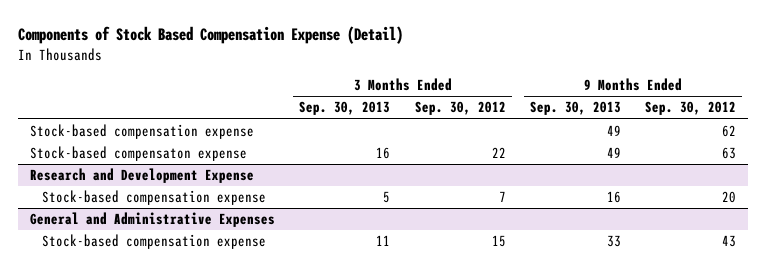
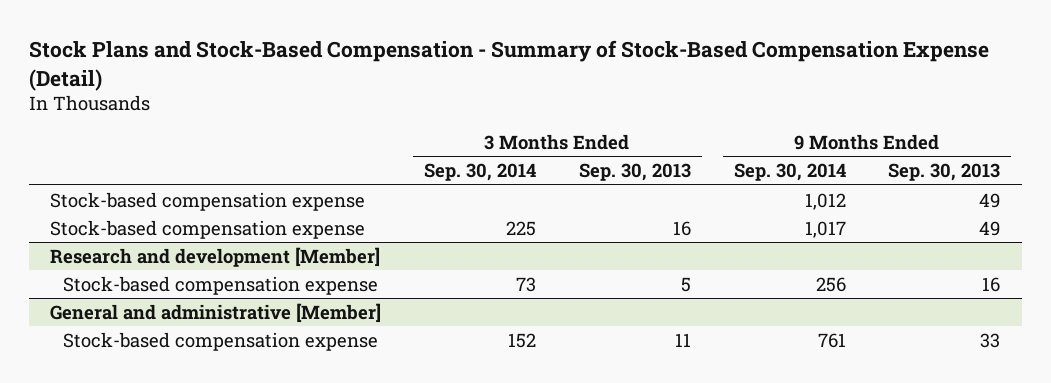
- Components of Stock Based Compensation Expense (Detail)
+ Stock Plans and Stock-Based Compensation - Summary of Stock-Based Compensation Expense (Detail)
- | 3 Months Ended Sep. 30, 2013 | 3 Months Ended Sep. 30, 2012 | 9 Months Ended Sep. 30, 2013 | 9 Months Ended Sep. 30, 2012
+ | 3 Months Ended Sep. 30, 2014 | 3 Months Ended Sep. 30, 2013 | 9 Months Ended Sep. 30, 2014 | 9 Months Ended Sep. 30, 2013
- Stock-based compensaton expense | 16 | 22 | 49 | 63
- Research and Development Expense
+ Stock-based compensation expense | 225 | 16 | 1,017 | 49
+ Research and development [Member]
- General and Administrative Expenses
+ General and administrative [Member]

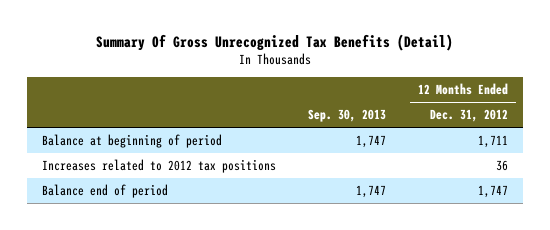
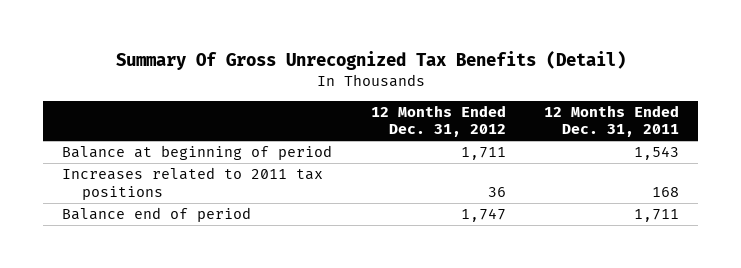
- | Sep. 30, 2013 | 12 Months Ended Dec. 31, 2012
+ | 12 Months Ended Dec. 31, 2012 | 12 Months Ended Dec. 31, 2011
- Increases related to 2012 tax positions | | 36
+ Increases related to 2011 tax positions | 36 | 168

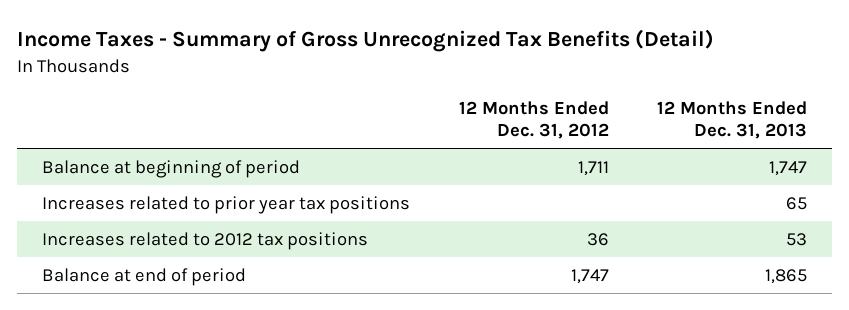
- Summary Of Gross Unrecognized Tax Benefits (Detail)
+ Income Taxes - Summary of Gross Unrecognized Tax Benefits (Detail)
- | 12 Months Ended Dec. 31, 2012 | 12 Months Ended Dec. 31, 2011
+ | 12 Months Ended Dec. 31, 2012 | 12 Months Ended Dec. 31, 2013
- Increases related to 2011 tax positions | 36 | 168
- Balance end of period | 1,747 | 1,711
+ Increases related to prior year tax positions | | 65
+ Increases related to 2012 tax positions | 36 | 53
+ Balance at end of period | 1,747 | 1,865

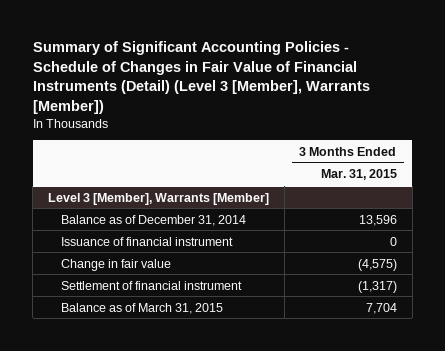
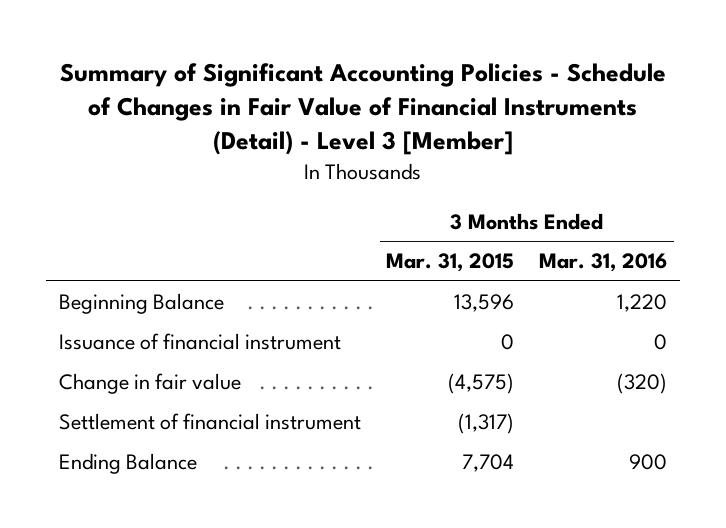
- Summary of Significant Accounting Policies - Schedule of Changes in Fair Value of Financial Instruments (Detail) (Level 3 [Member], Warrants [Member])
+ Summary of Significant Accounting Policies - Schedule of Changes in Fair Value of Financial Instruments (Detail) - Level 3 [Member]
- | 3 Months Ended Mar. 31, 2015
+ | 3 Months Ended Mar. 31, 2015 | 3 Months Ended Mar. 31, 2016
- Level 3 [Member], Warrants [Member]
- Balance as of December 31, 2014 | 13,596
+ Beginning Balance | 13,596 | 1,220
- Balance as of March 31, 2015 | 7,704
+ Ending Balance | 7,704 | 900

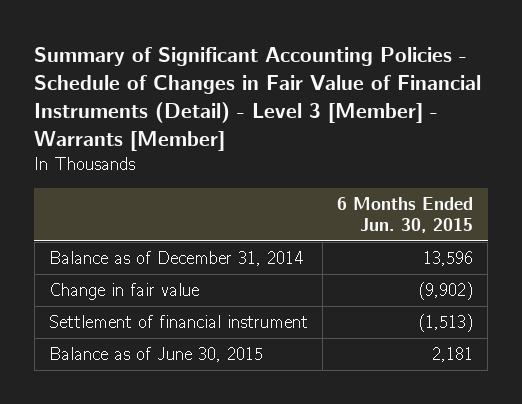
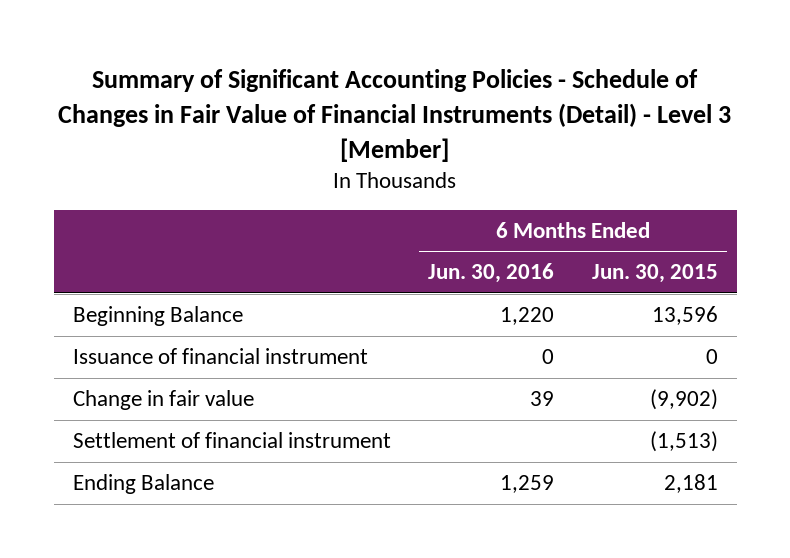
- Summary of Significant Accounting Policies - Schedule of Changes in Fair Value of Financial Instruments (Detail) - Level 3 [Member] - Warrants [Member]
+ Summary of Significant Accounting Policies - Schedule of Changes in Fair Value of Financial Instruments (Detail) - Level 3 [Member]
- | 6 Months Ended Jun. 30, 2015
+ | 6 Months Ended Jun. 30, 2016 | 6 Months Ended Jun. 30, 2015
- Balance as of December 31, 2014 | 13,596
+ Beginning Balance | 1,220 | 13,596
+ Issuance of financial instrument | 0 | 0
- Balance as of June 30, 2015 | 2,181
+ Ending Balance | 1,259 | 2,181

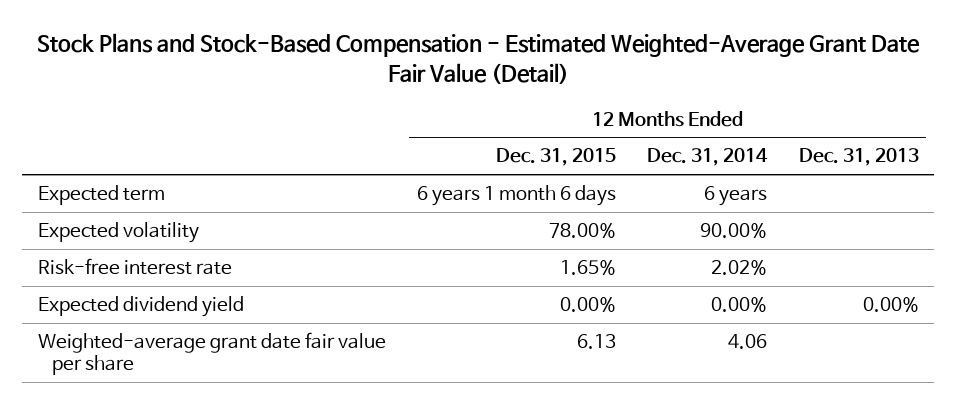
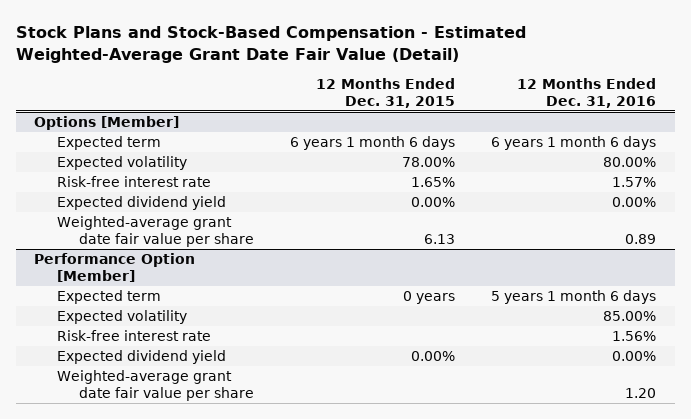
- | 12 Months Ended Dec. 31, 2015 | 12 Months Ended Dec. 31, 2014 | 12 Months Ended Dec. 31, 2013
+ | 12 Months Ended Dec. 31, 2015 | 12 Months Ended Dec. 31, 2016
+ Options [Member]
+ Performance Option [Member]
+ Expected term | 0 years | 5 years 1 month 6 days
+ Expected volatility | | 85.00%
+ Risk-free interest rate | | 1.56%
+ Expected dividend yield | 0.00% | 0.00%
+ Weighted-average grant date fair value per share | | 1.20

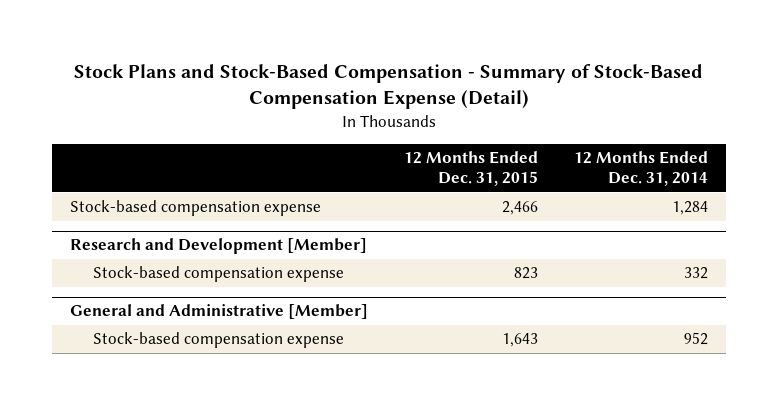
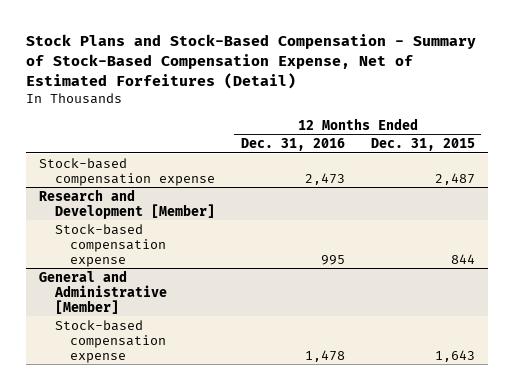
- Stock Plans and Stock-Based Compensation - Summary of Stock-Based Compensation Expense (Detail)
+ Stock Plans and Stock-Based Compensation - Summary of Stock-Based Compensation Expense, Net of Estimated Forfeitures (Detail)
- | 12 Months Ended Dec. 31, 2015 | 12 Months Ended Dec. 31, 2014
+ | 12 Months Ended Dec. 31, 2016 | 12 Months Ended Dec. 31, 2015
- Stock-based compensation expense | 2,466 | 1,284
+ Stock-based compensation expense | 2,473 | 2,487
@ Research and Development [Member]
- Stock-based compensation expense | 823 | 332
+ Stock-based compensation expense | 995 | 844

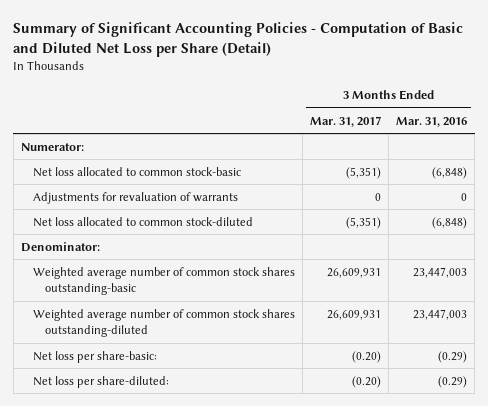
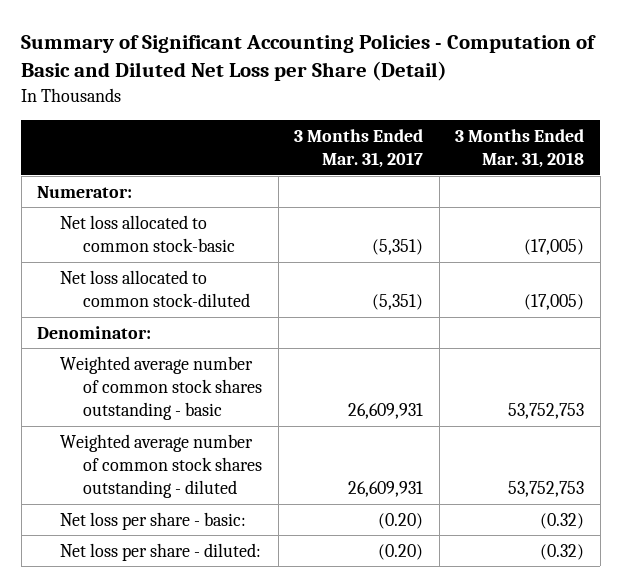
- | 3 Months Ended Mar. 31, 2017 | 3 Months Ended Mar. 31, 2016
+ | 3 Months Ended Mar. 31, 2017 | 3 Months Ended Mar. 31, 2018
- Adjustments for revaluation of warrants | 0 | 0
- Weighted average number of common stock shares outstanding-basic | 26,609,931 | 23,447,003
- Weighted average number of common stock shares outstanding-diluted | 26,609,931 | 23,447,003
- Net loss per share-basic: | (0.20) | (0.29)
- Net loss per share-diluted: | (0.20) | (0.29)
+ Weighted average number of common stock shares outstanding - basic | 26,609,931 | 53,752,753
+ Weighted average number of common stock shares outstanding - diluted | 26,609,931 | 53,752,753
+ Net loss per share - basic: | (0.20) | (0.32)
+ Net loss per share - diluted: | (0.20) | (0.32)

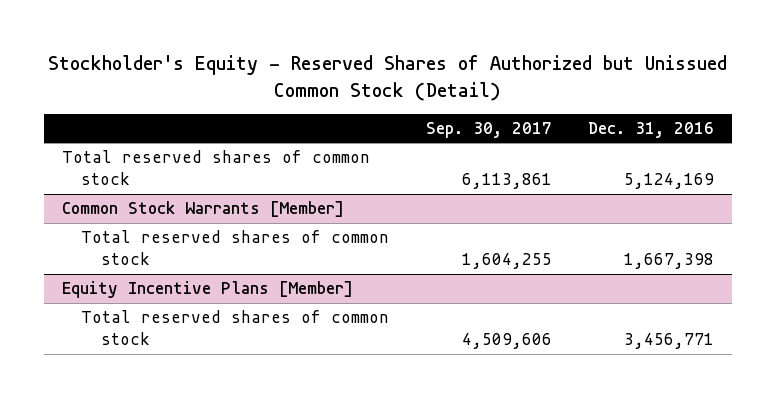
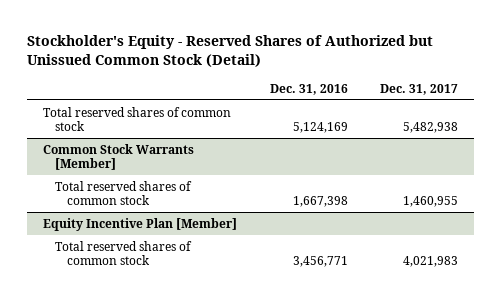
- | Sep. 30, 2017 | Dec. 31, 2016
+ | Dec. 31, 2016 | Dec. 31, 2017
- Equity Incentive Plans [Member]
+ Equity Incentive Plan [Member]

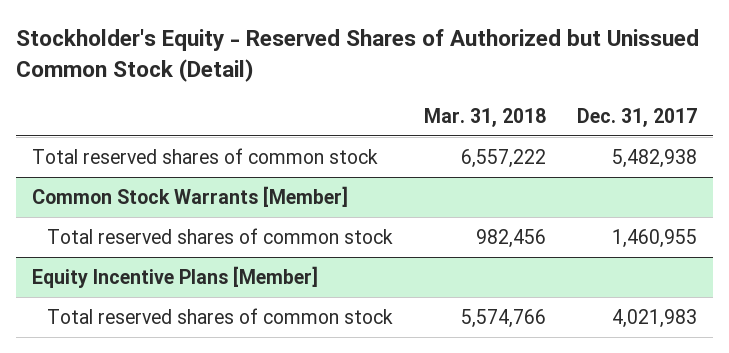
- | Dec. 31, 2016 | Dec. 31, 2017
+ | Mar. 31, 2018 | Dec. 31, 2017
- Equity Incentive Plan [Member]
+ Equity Incentive Plans [Member]

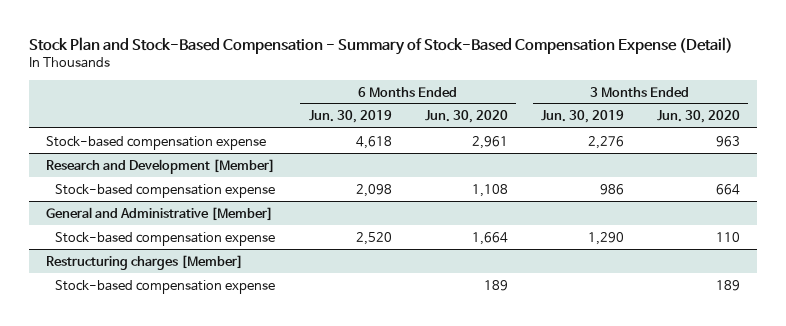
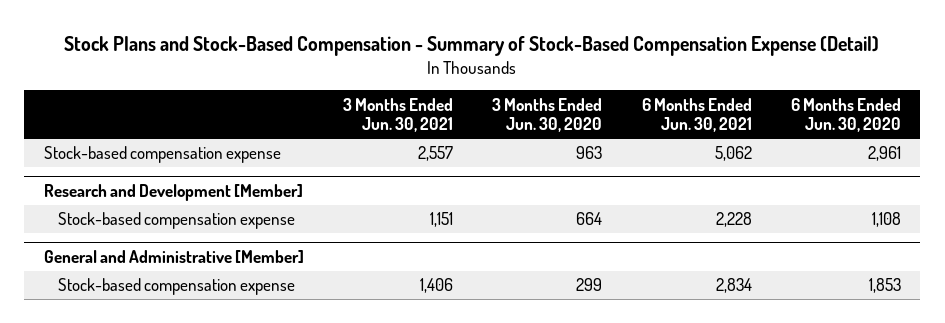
- Stock Plan and Stock-Based Compensation - Summary of Stock-Based Compensation Expense (Detail)
+ Stock Plans and Stock-Based Compensation - Summary of Stock-Based Compensation Expense (Detail)
- | 6 Months Ended Jun. 30, 2019 | 6 Months Ended Jun. 30, 2020 | 3 Months Ended Jun. 30, 2019 | 3 Months Ended Jun. 30, 2020
+ | 3 Months Ended Jun. 30, 2021 | 3 Months Ended Jun. 30, 2020 | 6 Months Ended Jun. 30, 2021 | 6 Months Ended Jun. 30, 2020
@ General and Administrative [Member]
- Stock-based compensation expense | 2,520 | 1,664 | 1,290 | 110
- Restructuring charges [Member]
- Stock-based compensation expense | | 189 | | 189
@ General and Administrative [Member]
+ Stock-based compensation expense | 1,406 | 299 | 2,834 | 1,853

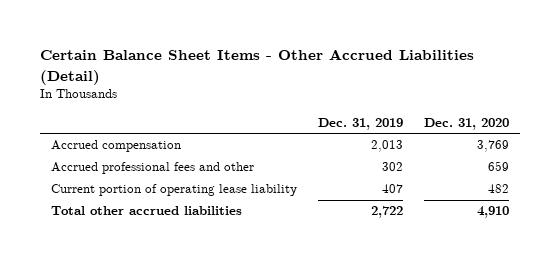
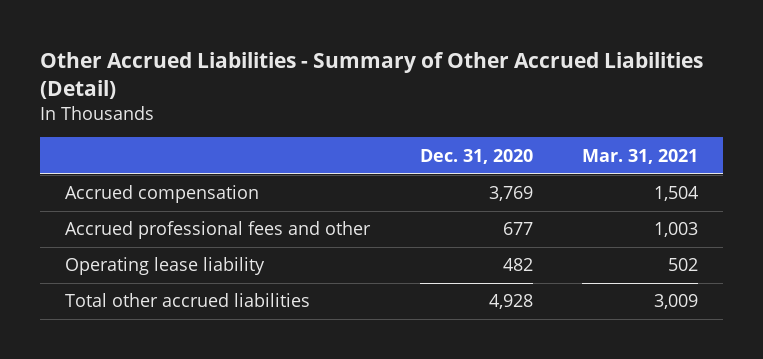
- Certain Balance Sheet Items - Other Accrued Liabilities (Detail)
+ Other Accrued Liabilities - Summary of Other Accrued Liabilities (Detail)
- | Dec. 31, 2019 | Dec. 31, 2020
+ | Dec. 31, 2020 | Mar. 31, 2021
- Accrued professional fees and other | 302 | 659
- Current portion of operating lease liability | 407 | 482
- Total other accrued liabilities | 2,722 | 4,910
+ Accrued professional fees and other | 677 | 1,003
+ Operating lease liability | 482 | 502
+ Total other accrued liabilities | 4,928 | 3,009

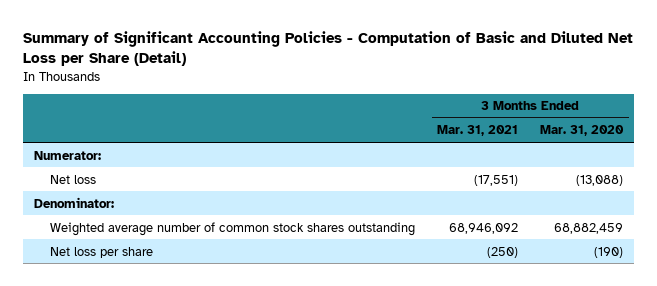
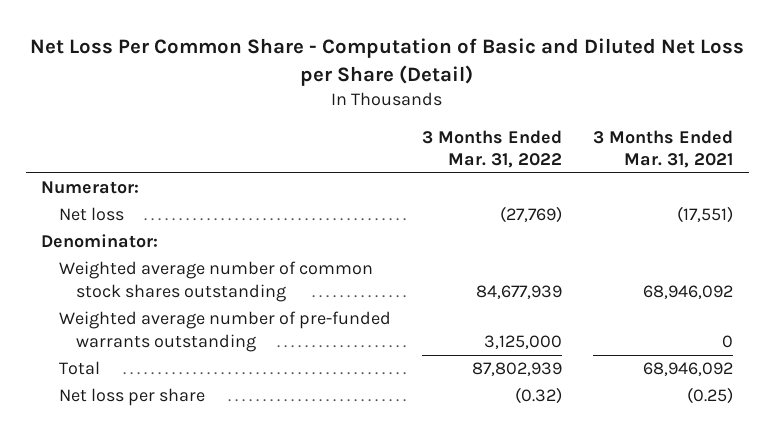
- Summary of Significant Accounting Policies - Computation of Basic and Diluted Net Loss per Share (Detail)
+ Net Loss Per Common Share - Computation of Basic and Diluted Net Loss per Share (Detail)
- | 3 Months Ended Mar. 31, 2021 | 3 Months Ended Mar. 31, 2020
+ | 3 Months Ended Mar. 31, 2022 | 3 Months Ended Mar. 31, 2021
- Net loss per share | (250) | (190)
+ Weighted average number of pre-funded warrants outstanding | 3,125,000 | 0
+ Total | 87,802,939 | 68,946,092
+ Net loss per share | (0.32) | (0.25)

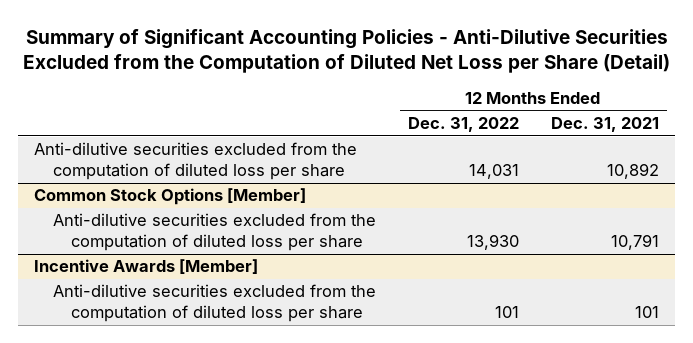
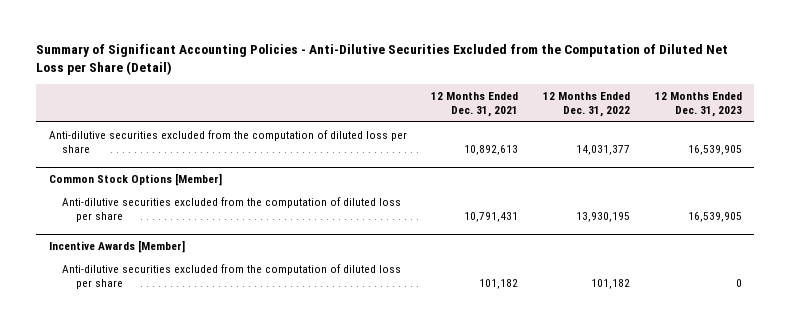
- | 12 Months Ended Dec. 31, 2022 | 12 Months Ended Dec. 31, 2021
+ | 12 Months Ended Dec. 31, 2021 | 12 Months Ended Dec. 31, 2022 | 12 Months Ended Dec. 31, 2023
- Anti-dilutive securities excluded from the computation of diluted loss per share | 14,031 | 10,892
+ Anti-dilutive securities excluded from the computation of diluted loss per share | 10,892,613 | 14,031,377 | 16,539,905
@ Common Stock Options [Member]
- Anti-dilutive securities excluded from the computation of diluted loss per share | 13,930 | 10,791
+ Anti-dilutive securities excluded from the computation of diluted loss per share | 10,791,431 | 13,930,195 | 16,539,905
@ Incentive Awards [Member]
- Anti-dilutive securities excluded from the computation of diluted loss per share | 101 | 101
+ Anti-dilutive securities excluded from the computation of diluted loss per share | 101,182 | 101,182 | 0

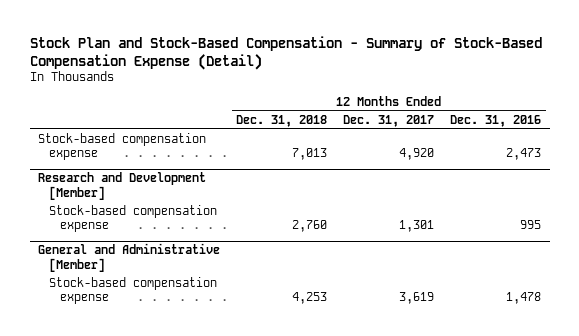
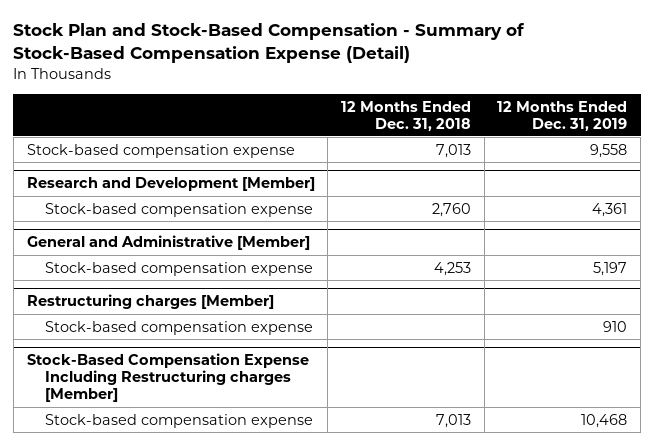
- | 12 Months Ended Dec. 31, 2018 | 12 Months Ended Dec. 31, 2017 | 12 Months Ended Dec. 31, 2016
+ | 12 Months Ended Dec. 31, 2018 | 12 Months Ended Dec. 31, 2019
+ Restructuring charges [Member]
+ Stock-based compensation expense | | 910
+ Stock-Based Compensation Expense Including Restructuring charges [Member]
+ Stock-based compensation expense | 7,013 | 10,468

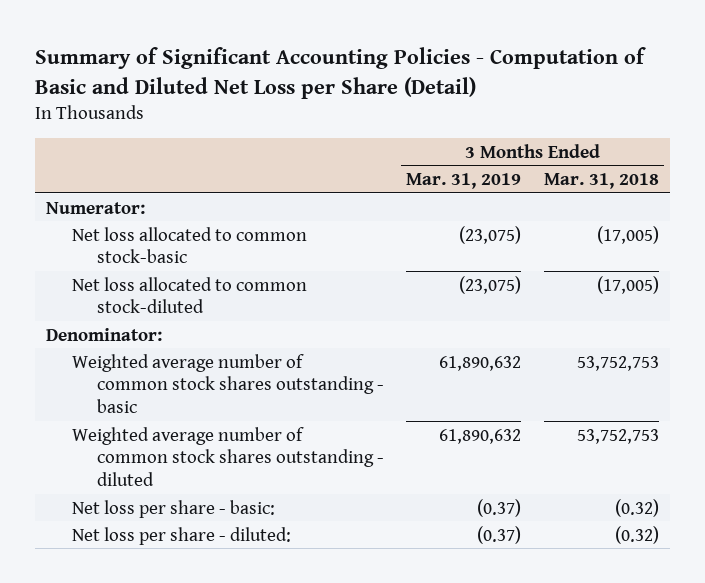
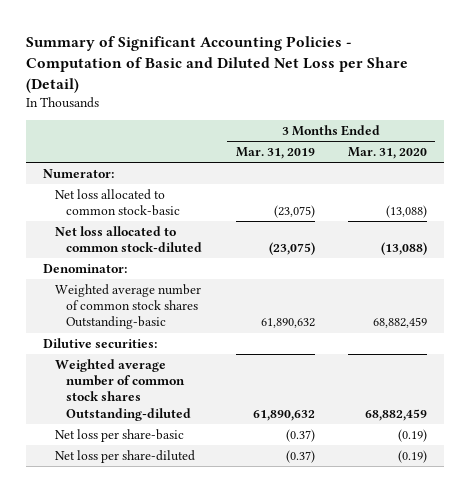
- | 3 Months Ended Mar. 31, 2019 | 3 Months Ended Mar. 31, 2018
+ | 3 Months Ended Mar. 31, 2019 | 3 Months Ended Mar. 31, 2020
- Weighted average number of common stock shares outstanding - basic | 61,890,632 | 53,752,753
- Weighted average number of common stock shares outstanding - diluted | 61,890,632 | 53,752,753
- Net loss per share - basic: | (0.37) | (0.32)
- Net loss per share - diluted: | (0.37) | (0.32)
+ Weighted average number of common stock shares Outstanding-basic | 61,890,632 | 68,882,459
+ Dilutive securities:
+ Weighted average number of common stock shares Outstanding-diluted | 61,890,632 | 68,882,459
+ Net loss per share-basic | (0.37) | (0.19)
+ Net loss per share-diluted | (0.37) | (0.19)

